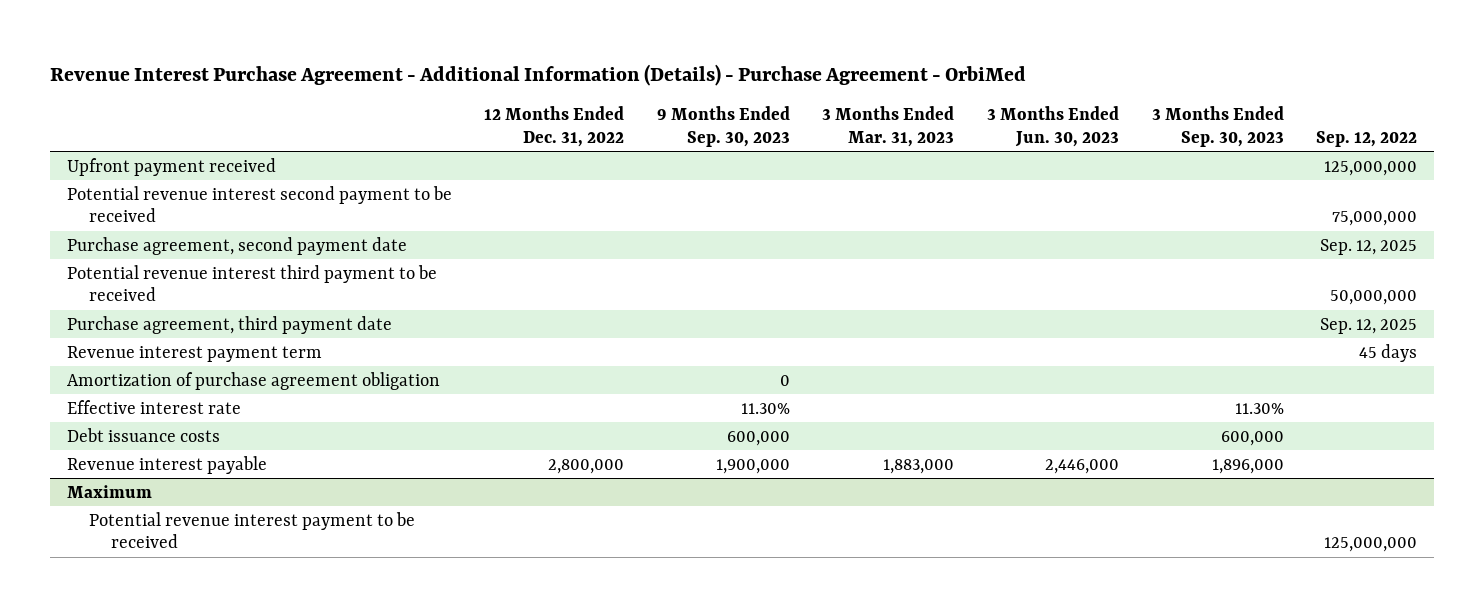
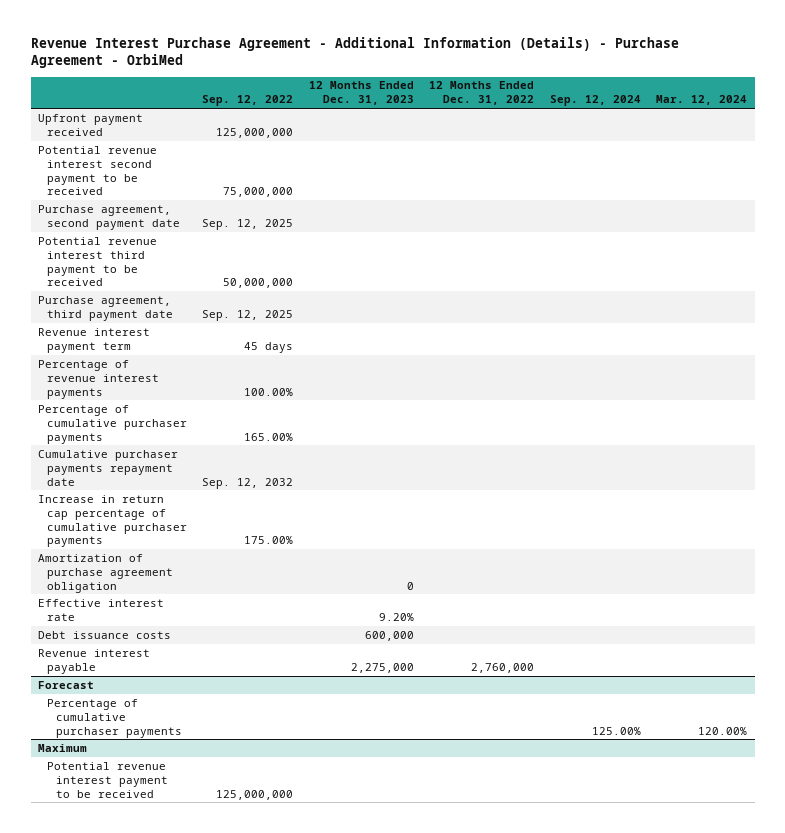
- | 12 Months Ended Dec. 31, 2022 | 9 Months Ended Sep. 30, 2023 | 3 Months Ended Mar. 31, 2023 | 3 Months Ended Jun. 30, 2023 | 3 Months Ended Sep. 30, 2023 | Sep. 12, 2022
+ | Sep. 12, 2022 | 12 Months Ended Dec. 31, 2023 | 12 Months Ended Dec. 31, 2022 | Sep. 12, 2024 | Mar. 12, 2024
+ Percentage of revenue interest payments | 100.00% | | | |
+ Percentage of cumulative purchaser payments | 165.00% | | | |
+ Cumulative purchaser payments repayment date | Sep. 12, 2032 | | | |
+ Increase in return cap percentage of cumulative purchaser payments | 175.00% | | | |
- Revenue interest payable | 2,800,000 | 1,900,000 | 1,883,000 | 2,446,000 | 1,896,000 |
+ Revenue interest payable | | 2,275,000 | 2,760,000 | |
+ Forecast
+ Percentage of cumulative purchaser payments | | | | 125.00% | 120.00%

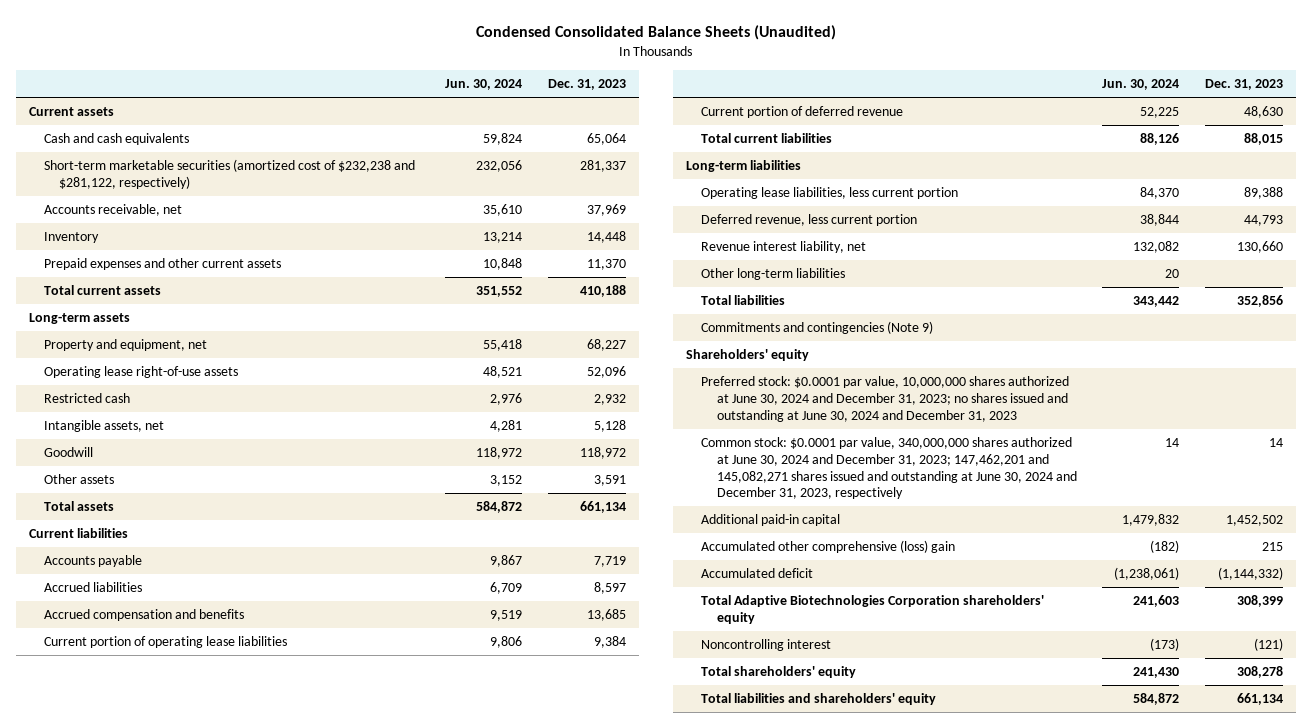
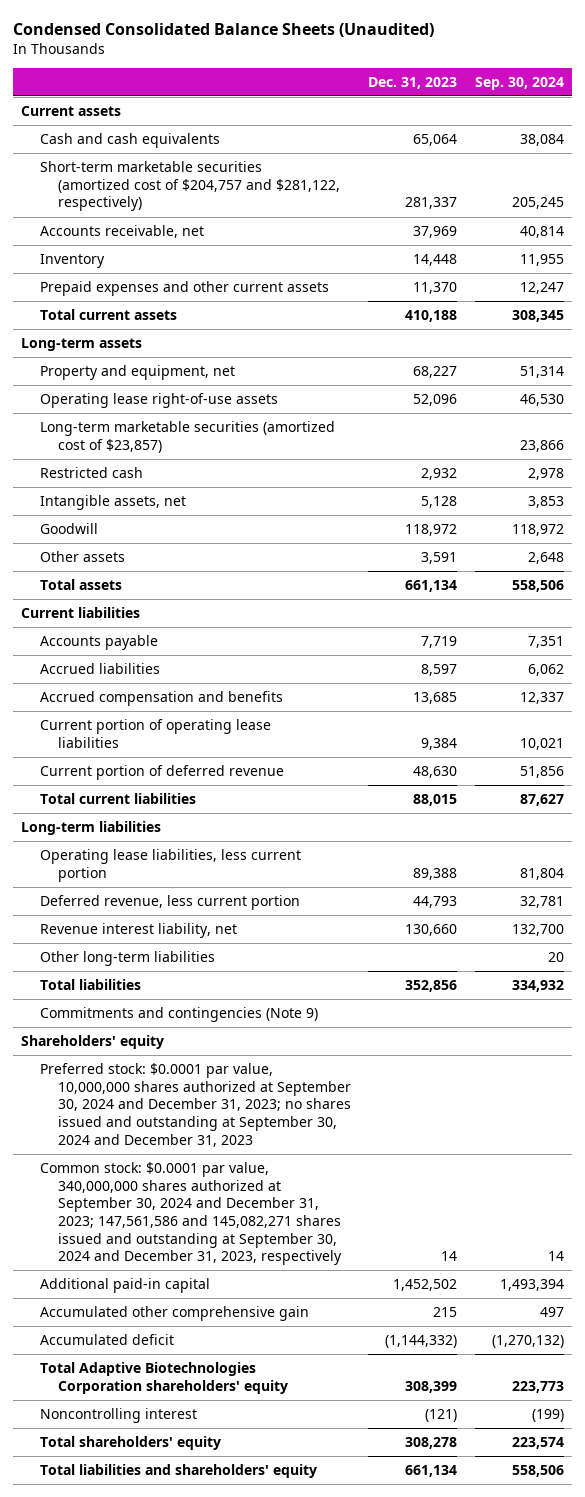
- | Jun. 30, 2024 | Dec. 31, 2023
+ | Dec. 31, 2023 | Sep. 30, 2024
- Short-term marketable securities (amortized cost of $232,238 and $281,122, respectively) | 232,056 | 281,337
+ Short-term marketable securities (amortized cost of $204,757 and $281,122, respectively) | 281,337 | 205,245
+ Long-term marketable securities (amortized cost of $23,857) | | 23,866
- Preferred stock: $0.0001 par value, 10,000,000 shares authorized at June 30, 2024 and December 31, 2023; no shares issued and outstanding at June 30, 2024 and December 31, 2023
- Common stock: $0.0001 par value, 340,000,000 shares authorized at June 30, 2024 and December 31, 2023; 147,462,201 and 145,082,271 shares issued and outstanding at June 30, 2024 and December 31, 2023, respectively | 14 | 14
+ Preferred stock: $0.0001 par value, 10,000,000 shares authorized at September 30, 2024 and December 31, 2023; no shares issued and outstanding at September 30, 2024 and December 31, 2023
+ Common stock: $0.0001 par value, 340,000,000 shares authorized at September 30, 2024 and December 31, 2023; 147,561,586 and 145,082,271 shares issued and outstanding at September 30, 2024 and December 31, 2023, respectively | 14 | 14
- Accumulated other comprehensive (loss) gain | (182) | 215
+ Accumulated other comprehensive gain | 215 | 497

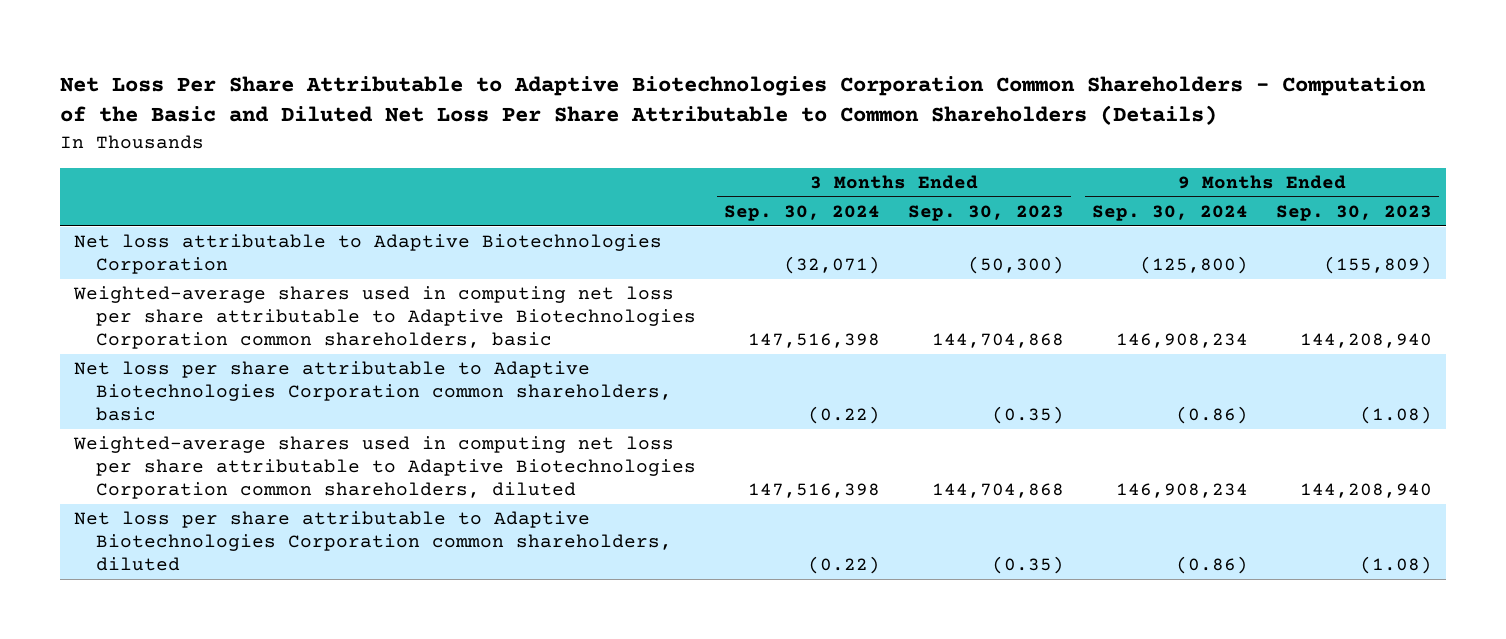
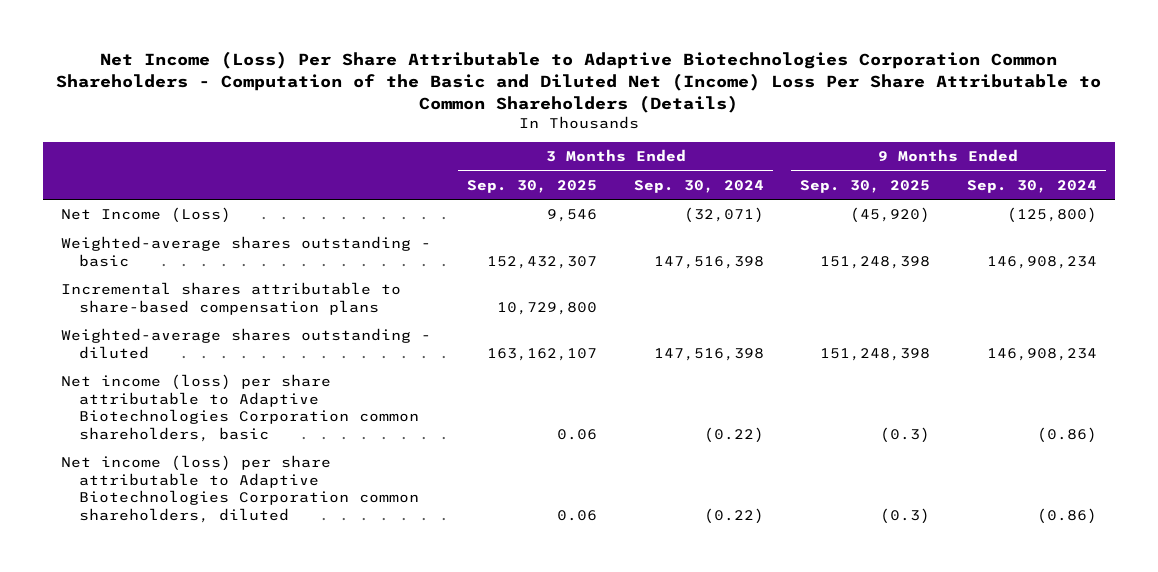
- Net Loss Per Share Attributable to Adaptive Biotechnologies Corporation Common Shareholders - Computation of the Basic and Diluted Net Loss Per Share Attributable to Common Shareholders (Details)
+ Net Income (Loss) Per Share Attributable to Adaptive Biotechnologies Corporation Common Shareholders - Computation of the Basic and Diluted Net (Income) Loss Per Share Attributable to Common Shareholders (Details)
- | 3 Months Ended Sep. 30, 2024 | 3 Months Ended Sep. 30, 2023 | 9 Months Ended Sep. 30, 2024 | 9 Months Ended Sep. 30, 2023
+ | 3 Months Ended Sep. 30, 2025 | 3 Months Ended Sep. 30, 2024 | 9 Months Ended Sep. 30, 2025 | 9 Months Ended Sep. 30, 2024
- Net loss attributable to Adaptive Biotechnologies Corporation | (32,071) | (50,300) | (125,800) | (155,809)
- Weighted-average shares used in computing net loss per share attributable to Adaptive Biotechnologies Corporation common shareholders, basic | 147,516,398 | 144,704,868 | 146,908,234 | 144,208,940
- Net loss per share attributable to Adaptive Biotechnologies Corporation common shareholders, basic | (0.22) | (0.35) | (0.86) | (1.08)
- Weighted-average shares used in computing net loss per share attributable to Adaptive Biotechnologies Corporation common shareholders, diluted | 147,516,398 | 144,704,868 | 146,908,234 | 144,208,940
- Net loss per share attributable to Adaptive Biotechnologies Corporation common shareholders, diluted | (0.22) | (0.35) | (0.86) | (1.08)
+ Net Income (Loss) | 9,546 | (32,071) | (45,920) | (125,800)
+ Weighted-average shares outstanding - basic | 152,432,307 | 147,516,398 | 151,248,398 | 146,908,234
+ Incremental shares attributable to share-based compensation plans | 10,729,800 | | |
+ Weighted-average shares outstanding - diluted | 163,162,107 | 147,516,398 | 151,248,398 | 146,908,234
+ Net income (loss) per share attributable to Adaptive Biotechnologies Corporation common shareholders, basic | 0.06 | (0.22) | (0.3) | (0.86)
+ Net income (loss) per share attributable to Adaptive Biotechnologies Corporation common shareholders, diluted | 0.06 | (0.22) | (0.3) | (0.86)

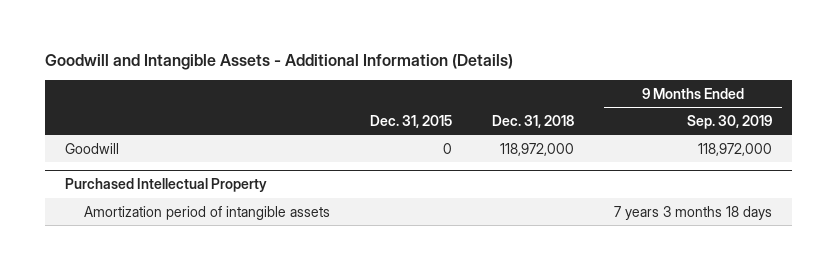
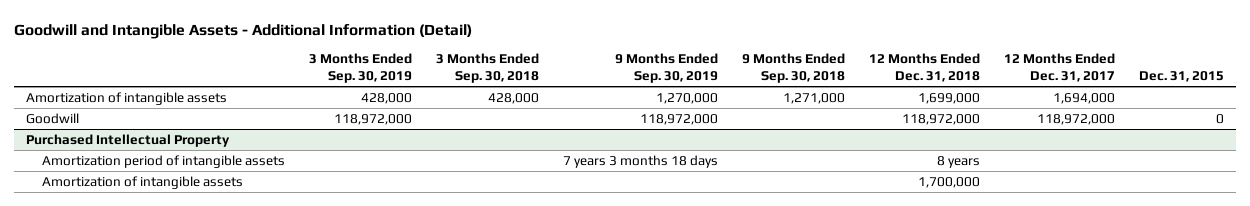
- Goodwill and Intangible Assets - Additional Information (Details)
+ Goodwill and Intangible Assets - Additional Information (Detail)
- | Dec. 31, 2015 | Dec. 31, 2018 | 9 Months Ended Sep. 30, 2019
+ | 3 Months Ended Sep. 30, 2019 | 3 Months Ended Sep. 30, 2018 | 9 Months Ended Sep. 30, 2019 | 9 Months Ended Sep. 30, 2018 | 12 Months Ended Dec. 31, 2018 | 12 Months Ended Dec. 31, 2017 | Dec. 31, 2015
+ Amortization of intangible assets | 428,000 | 428,000 | 1,270,000 | 1,271,000 | 1,699,000 | 1,694,000 |
@ Purchased Intellectual Property
+ Amortization of intangible assets | | | | | 1,700,000 | |

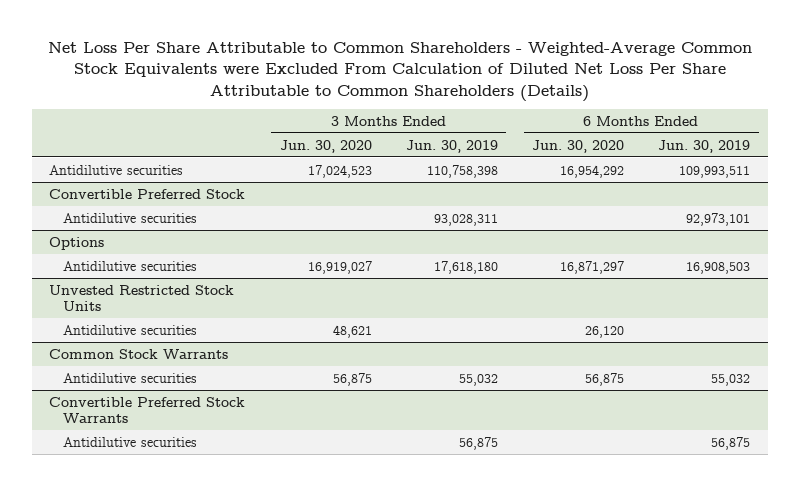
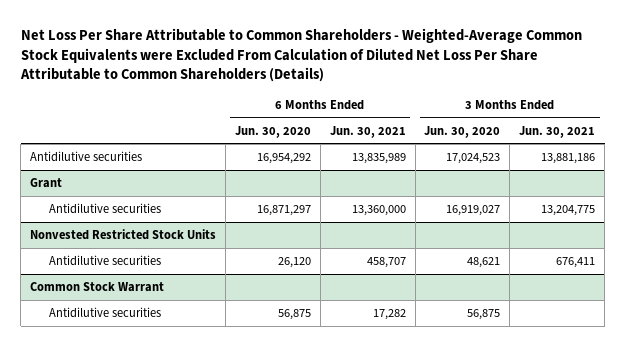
- | 3 Months Ended Jun. 30, 2020 | 3 Months Ended Jun. 30, 2019 | 6 Months Ended Jun. 30, 2020 | 6 Months Ended Jun. 30, 2019
+ | 6 Months Ended Jun. 30, 2020 | 6 Months Ended Jun. 30, 2021 | 3 Months Ended Jun. 30, 2020 | 3 Months Ended Jun. 30, 2021
- Convertible Preferred Stock
- Antidilutive securities | | 93,028,311 | | 92,973,101
- Options
+ Grant
- Unvested Restricted Stock Units
+ Nonvested Restricted Stock Units
- Common Stock Warrants
+ Common Stock Warrant
- Convertible Preferred Stock Warrants
- Antidilutive securities | | 56,875 | | 56,875

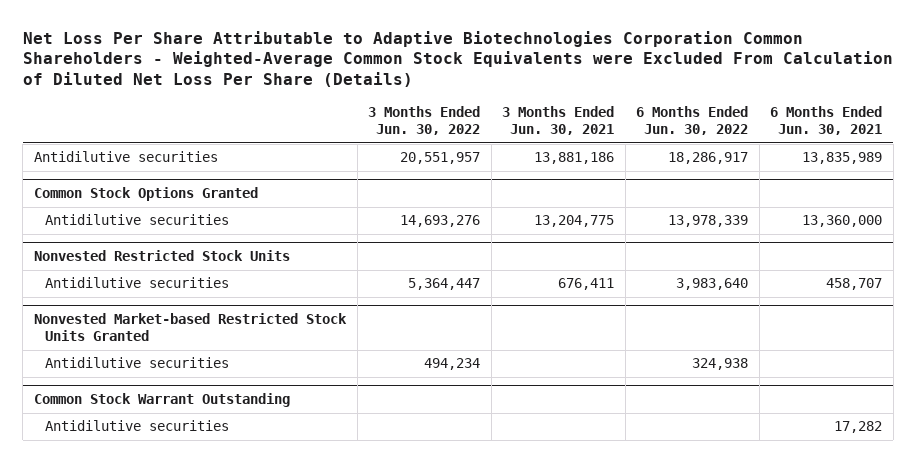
- Net Loss Per Share Attributable to Common Shareholders - Weighted-Average Common Stock Equivalents were Excluded From Calculation of Diluted Net Loss Per Share Attributable to Common Shareholders (Details)
+ Net Loss Per Share Attributable to Adaptive Biotechnologies Corporation Common Shareholders - Weighted-Average Common Stock Equivalents were Excluded From Calculation of Diluted Net Loss Per Share (Details)
- | 6 Months Ended Jun. 30, 2020 | 6 Months Ended Jun. 30, 2021 | 3 Months Ended Jun. 30, 2020 | 3 Months Ended Jun. 30, 2021
+ | 3 Months Ended Jun. 30, 2022 | 3 Months Ended Jun. 30, 2021 | 6 Months Ended Jun. 30, 2022 | 6 Months Ended Jun. 30, 2021
- Grant
+ Common Stock Options Granted
- Common Stock Warrant
+ Nonvested Market-based Restricted Stock Units Granted
+ Antidilutive securities | 494,234 | | 324,938 |
+ Common Stock Warrant Outstanding

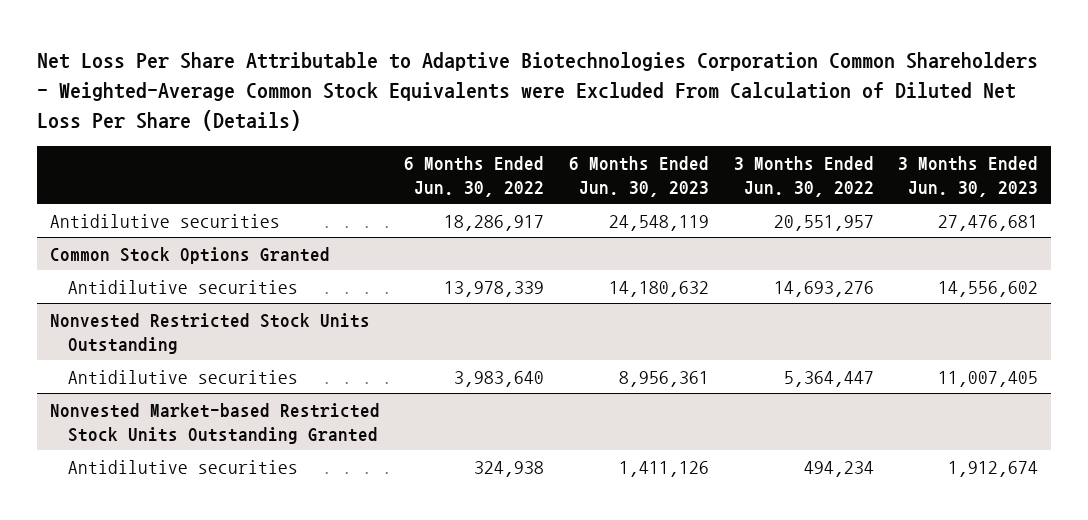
- | 3 Months Ended Jun. 30, 2022 | 3 Months Ended Jun. 30, 2021 | 6 Months Ended Jun. 30, 2022 | 6 Months Ended Jun. 30, 2021
+ | 6 Months Ended Jun. 30, 2022 | 6 Months Ended Jun. 30, 2023 | 3 Months Ended Jun. 30, 2022 | 3 Months Ended Jun. 30, 2023
- Nonvested Restricted Stock Units
+ Nonvested Restricted Stock Units Outstanding
- Nonvested Market-based Restricted Stock Units Granted
+ Nonvested Market-based Restricted Stock Units Outstanding Granted
- Common Stock Warrant Outstanding
- Antidilutive securities | | | | 17,282

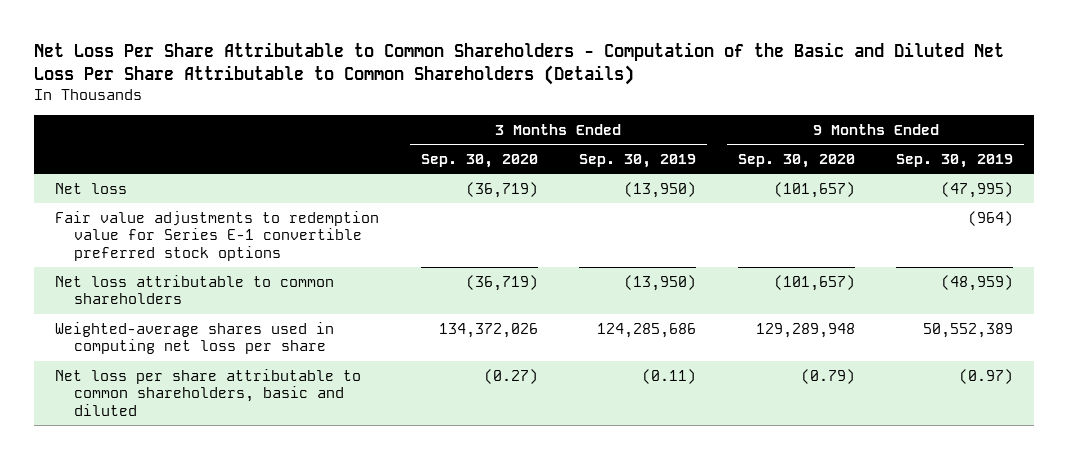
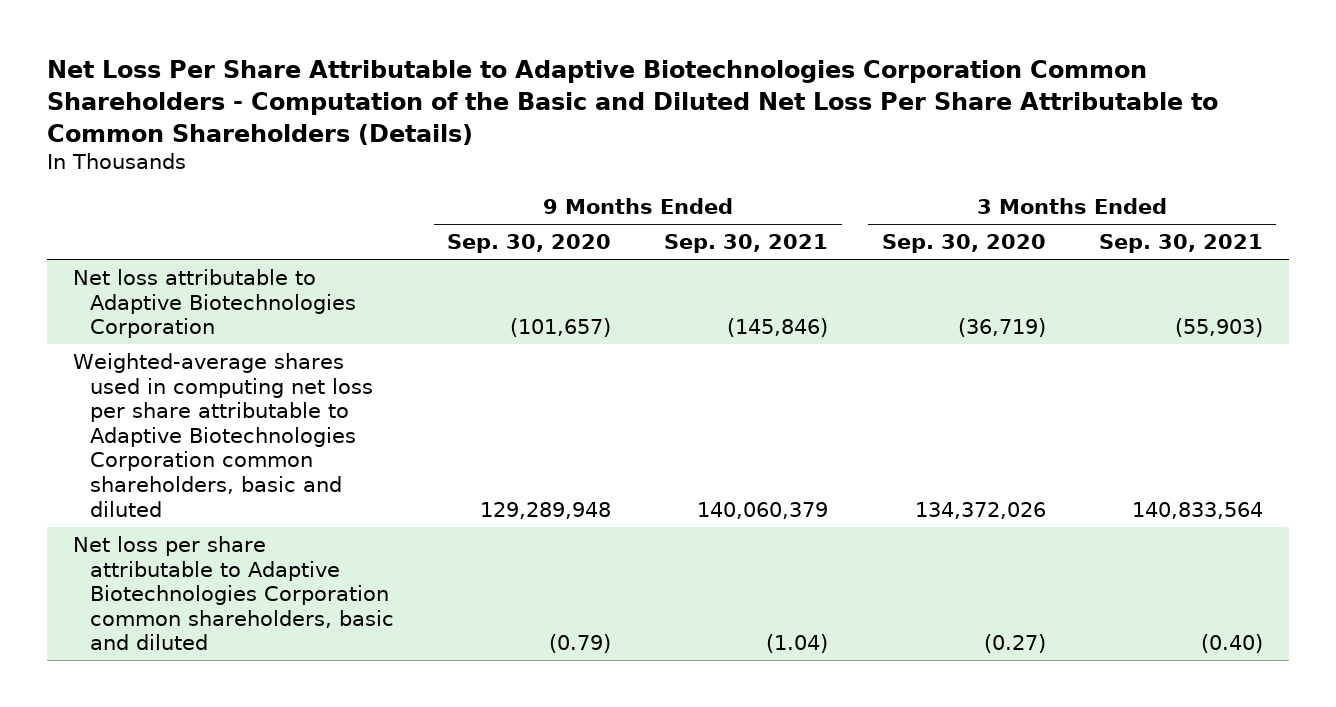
- Net Loss Per Share Attributable to Common Shareholders - Computation of the Basic and Diluted Net Loss Per Share Attributable to Common Shareholders (Details)
+ Net Loss Per Share Attributable to Adaptive Biotechnologies Corporation Common Shareholders - Computation of the Basic and Diluted Net Loss Per Share Attributable to Common Shareholders (Details)
- | 3 Months Ended Sep. 30, 2020 | 3 Months Ended Sep. 30, 2019 | 9 Months Ended Sep. 30, 2020 | 9 Months Ended Sep. 30, 2019
+ | 9 Months Ended Sep. 30, 2020 | 9 Months Ended Sep. 30, 2021 | 3 Months Ended Sep. 30, 2020 | 3 Months Ended Sep. 30, 2021
- Net loss | (36,719) | (13,950) | (101,657) | (47,995)
- Fair value adjustments to redemption value for Series E-1 convertible preferred stock options | | | | (964)
- Net loss attributable to common shareholders | (36,719) | (13,950) | (101,657) | (48,959)
- Weighted-average shares used in computing net loss per share | 134,372,026 | 124,285,686 | 129,289,948 | 50,552,389
- Net loss per share attributable to common shareholders, basic and diluted | (0.27) | (0.11) | (0.79) | (0.97)
+ Net loss attributable to Adaptive Biotechnologies Corporation | (101,657) | (145,846) | (36,719) | (55,903)
+ Weighted-average shares used in computing net loss per share attributable to Adaptive Biotechnologies Corporation common shareholders, basic and diluted | 129,289,948 | 140,060,379 | 134,372,026 | 140,833,564
+ Net loss per share attributable to Adaptive Biotechnologies Corporation common shareholders, basic and diluted | (0.79) | (1.04) | (0.27) | (0.40)

